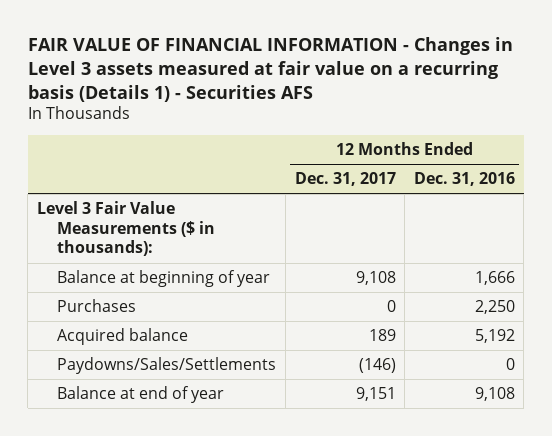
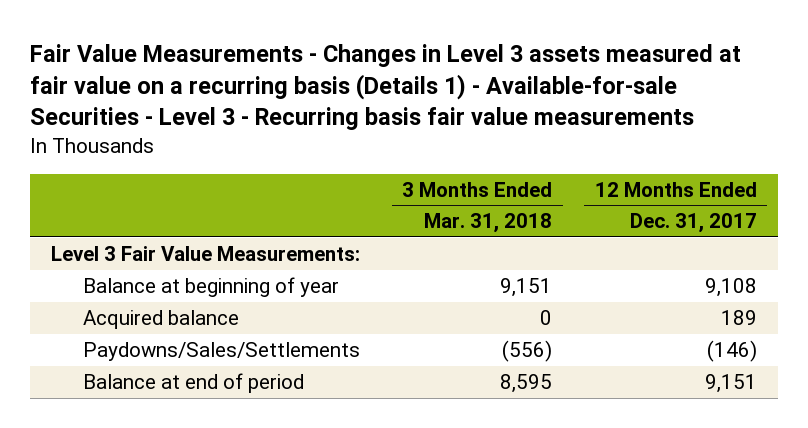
- FAIR VALUE OF FINANCIAL INFORMATION - Changes in Level 3 assets measured at fair value on a recurring basis (Details 1) - Securities AFS
+ Fair Value Measurements - Changes in Level 3 assets measured at fair value on a recurring basis (Details 1) - Available-for-sale Securities - Level 3 - Recurring basis fair value measurements
- | 12 Months Ended Dec. 31, 2017 | 12 Months Ended Dec. 31, 2016
+ | 3 Months Ended Mar. 31, 2018 | 12 Months Ended Dec. 31, 2017
- Level 3 Fair Value Measurements ($ in thousands):
+ Level 3 Fair Value Measurements:
- Purchases | 0 | 2,250
- Balance at end of year | 9,151 | 9,108
+ Balance at end of period | 8,595 | 9,151

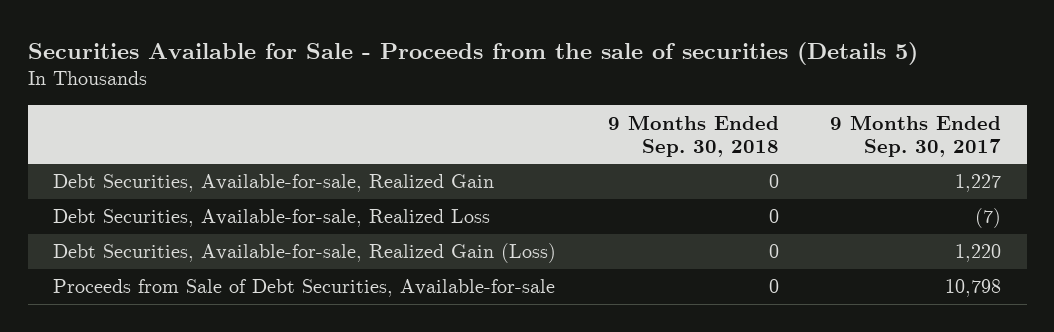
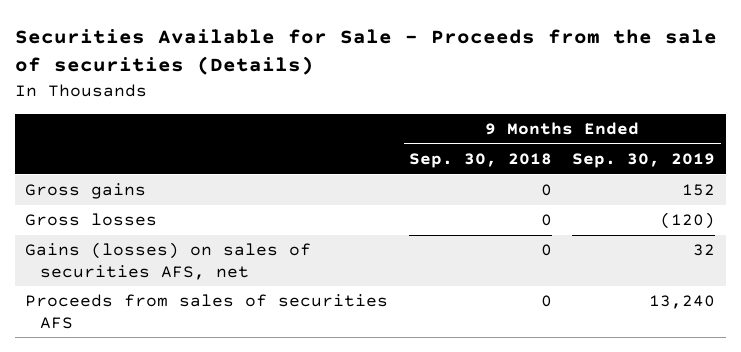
- Securities Available for Sale - Proceeds from the sale of securities (Details 5)
+ Securities Available for Sale - Proceeds from the sale of securities (Details)
- | 9 Months Ended Sep. 30, 2018 | 9 Months Ended Sep. 30, 2017
+ | 9 Months Ended Sep. 30, 2018 | 9 Months Ended Sep. 30, 2019
- Debt Securities, Available-for-sale, Realized Gain | 0 | 1,227
- Debt Securities, Available-for-sale, Realized Loss | 0 | (7)
- Debt Securities, Available-for-sale, Realized Gain (Loss) | 0 | 1,220
- Proceeds from Sale of Debt Securities, Available-for-sale | 0 | 10,798
+ Gross gains | 0 | 152
+ Gross losses | 0 | (120)
+ Gains (losses) on sales of securities AFS, net | 0 | 32
+ Proceeds from sales of securities AFS | 0 | 13,240

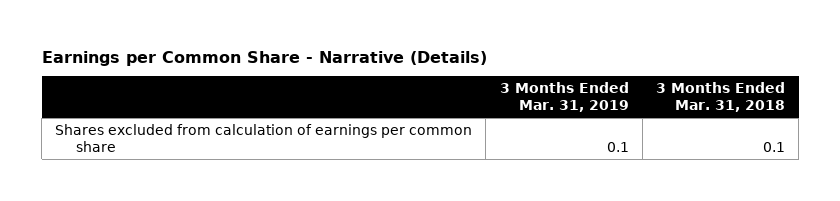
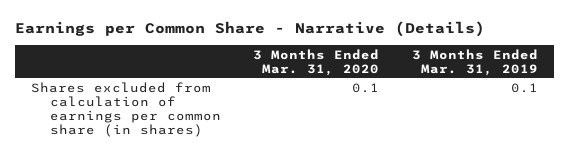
- | 3 Months Ended Mar. 31, 2019 | 3 Months Ended Mar. 31, 2018
+ | 3 Months Ended Mar. 31, 2020 | 3 Months Ended Mar. 31, 2019
- Shares excluded from calculation of earnings per common share | 0.1 | 0.1
+ Shares excluded from calculation of earnings per common share (in shares) | 0.1 | 0.1

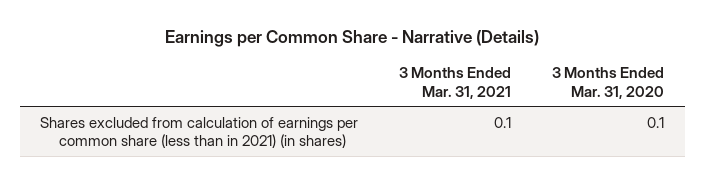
- | 3 Months Ended Mar. 31, 2020 | 3 Months Ended Mar. 31, 2019
+ | 3 Months Ended Mar. 31, 2021 | 3 Months Ended Mar. 31, 2020
- Shares excluded from calculation of earnings per common share (in shares) | 0.1 | 0.1
+ Shares excluded from calculation of earnings per common share (less than in 2021) (in shares) | 0.1 | 0.1

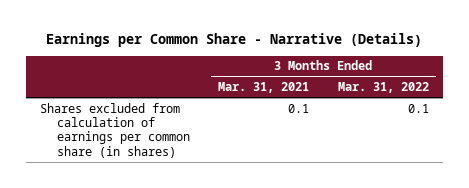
- | 3 Months Ended Mar. 31, 2021 | 3 Months Ended Mar. 31, 2020
+ | 3 Months Ended Mar. 31, 2021 | 3 Months Ended Mar. 31, 2022
- Shares excluded from calculation of earnings per common share (less than in 2021) (in shares) | 0.1 | 0.1
+ Shares excluded from calculation of earnings per common share (in shares) | 0.1 | 0.1

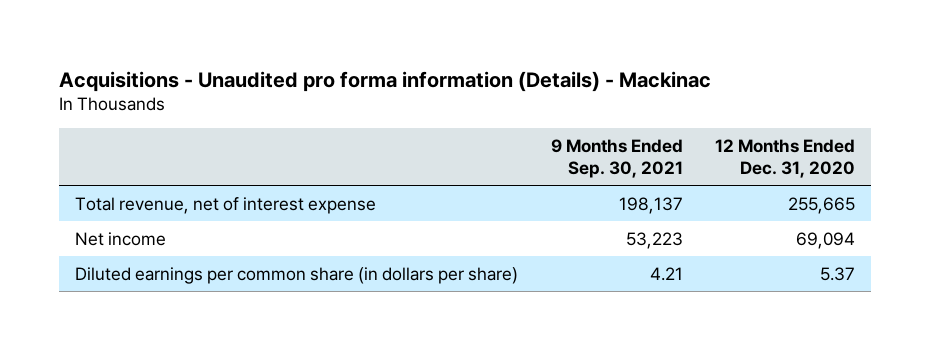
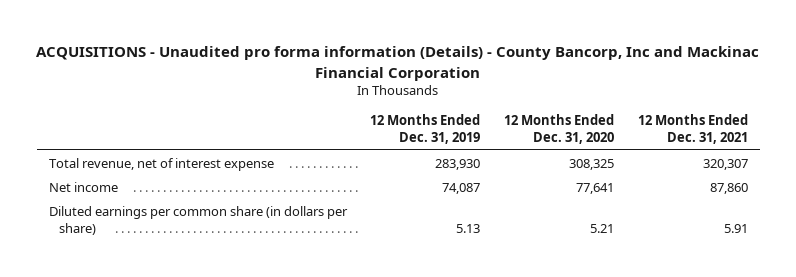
- Acquisitions - Unaudited pro forma information (Details) - Mackinac
+ ACQUISITIONS - Unaudited pro forma information (Details) - County Bancorp, Inc and Mackinac Financial Corporation
- | 9 Months Ended Sep. 30, 2021 | 12 Months Ended Dec. 31, 2020
+ | 12 Months Ended Dec. 31, 2019 | 12 Months Ended Dec. 31, 2020 | 12 Months Ended Dec. 31, 2021
- Total revenue, net of interest expense | 198,137 | 255,665
- Net income | 53,223 | 69,094
- Diluted earnings per common share (in dollars per share) | 4.21 | 5.37
+ Total revenue, net of interest expense | 283,930 | 308,325 | 320,307
+ Net income | 74,087 | 77,641 | 87,860
+ Diluted earnings per common share (in dollars per share) | 5.13 | 5.21 | 5.91

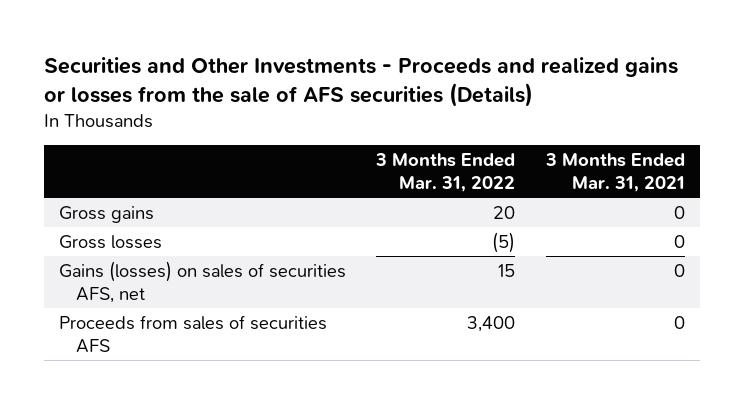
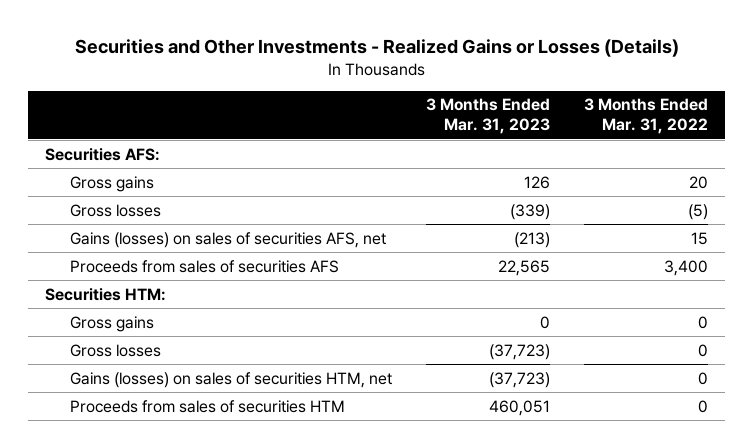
- Securities and Other Investments - Proceeds and realized gains or losses from the sale of AFS securities (Details)
+ Securities and Other Investments - Realized Gains or Losses (Details)
- | 3 Months Ended Mar. 31, 2022 | 3 Months Ended Mar. 31, 2021
+ | 3 Months Ended Mar. 31, 2023 | 3 Months Ended Mar. 31, 2022
+ Securities AFS:
+ Securities HTM:
+ Gross gains | 0 | 0
+ Gross losses | (37,723) | 0
+ Gains (losses) on sales of securities HTM, net | (37,723) | 0
+ Proceeds from sales of securities HTM | 460,051 | 0

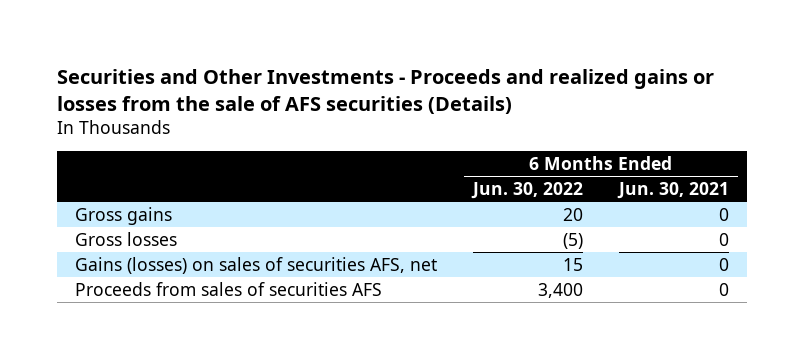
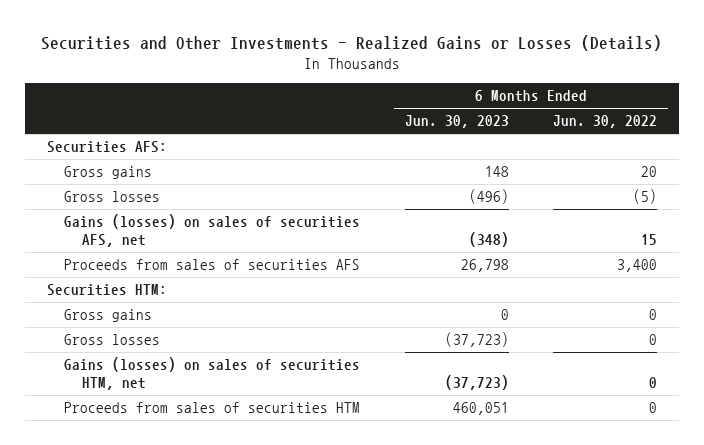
- Securities and Other Investments - Proceeds and realized gains or losses from the sale of AFS securities (Details)
+ Securities and Other Investments - Realized Gains or Losses (Details)
- | 6 Months Ended Jun. 30, 2022 | 6 Months Ended Jun. 30, 2021
+ | 6 Months Ended Jun. 30, 2023 | 6 Months Ended Jun. 30, 2022
+ Securities AFS:
+ Securities HTM:
+ Gross gains | 0 | 0
+ Gross losses | (37,723) | 0
+ Gains (losses) on sales of securities HTM, net | (37,723) | 0
+ Proceeds from sales of securities HTM | 460,051 | 0

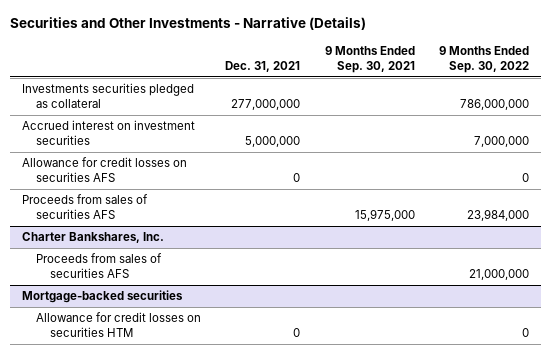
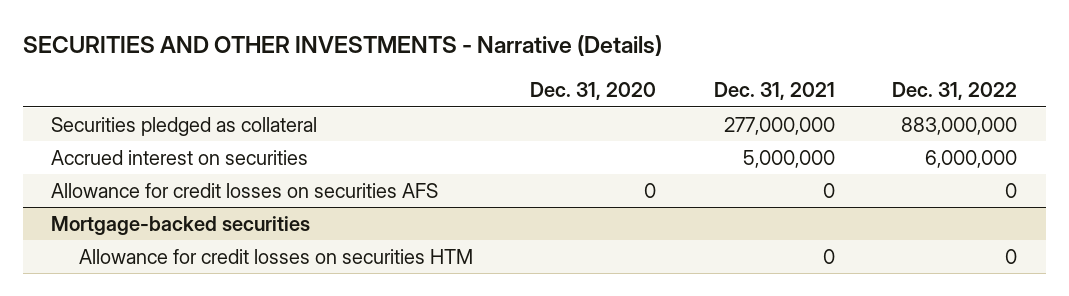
- Securities and Other Investments - Narrative (Details)
+ SECURITIES AND OTHER INVESTMENTS - Narrative (Details)
- | Dec. 31, 2021 | 9 Months Ended Sep. 30, 2021 | 9 Months Ended Sep. 30, 2022
+ | Dec. 31, 2020 | Dec. 31, 2021 | Dec. 31, 2022
- Investments securities pledged as collateral | 277,000,000 | | 786,000,000
- Accrued interest on investment securities | 5,000,000 | | 7,000,000
+ Securities pledged as collateral | | 277,000,000 | 883,000,000
+ Accrued interest on securities | | 5,000,000 | 6,000,000
- Proceeds from sales of securities AFS | | 15,975,000 | 23,984,000
- Charter Bankshares, Inc.
- Proceeds from sales of securities AFS | | | 21,000,000

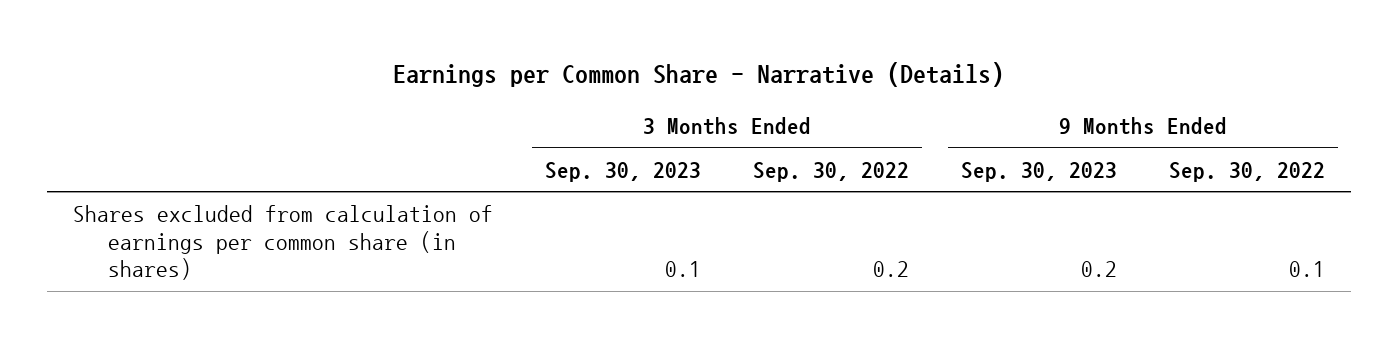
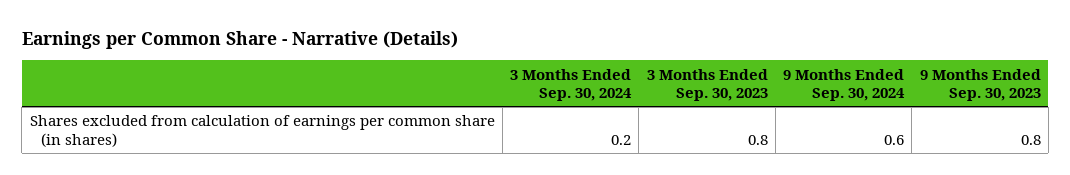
- | 3 Months Ended Sep. 30, 2023 | 3 Months Ended Sep. 30, 2022 | 9 Months Ended Sep. 30, 2023 | 9 Months Ended Sep. 30, 2022
+ | 3 Months Ended Sep. 30, 2024 | 3 Months Ended Sep. 30, 2023 | 9 Months Ended Sep. 30, 2024 | 9 Months Ended Sep. 30, 2023
- Shares excluded from calculation of earnings per common share (in shares) | 0.1 | 0.2 | 0.2 | 0.1
+ Shares excluded from calculation of earnings per common share (in shares) | 0.2 | 0.8 | 0.6 | 0.8

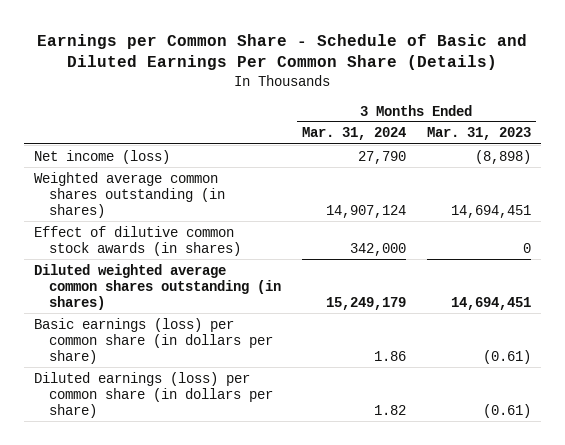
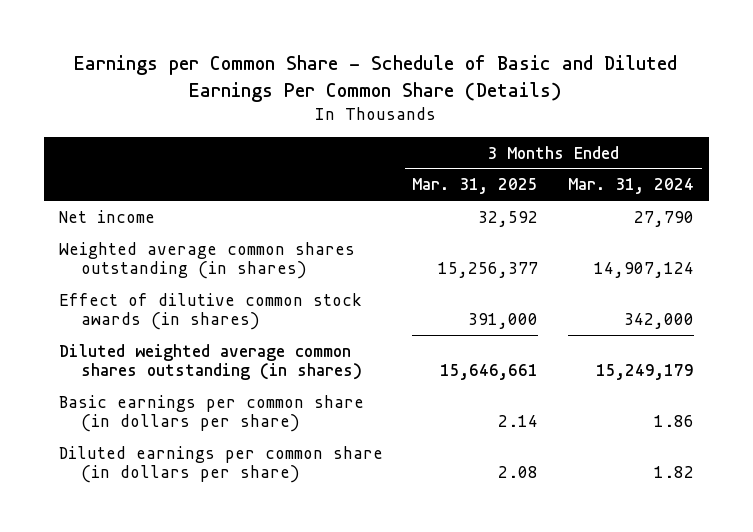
- | 3 Months Ended Mar. 31, 2024 | 3 Months Ended Mar. 31, 2023
+ | 3 Months Ended Mar. 31, 2025 | 3 Months Ended Mar. 31, 2024
- Net income (loss) | 27,790 | (8,898)
+ Net income | 32,592 | 27,790
- Basic earnings (loss) per common share (in dollars per share) | 1.86 | (0.61)
- Diluted earnings (loss) per common share (in dollars per share) | 1.82 | (0.61)
+ Basic earnings per common share (in dollars per share) | 2.14 | 1.86
+ Diluted earnings per common share (in dollars per share) | 2.08 | 1.82

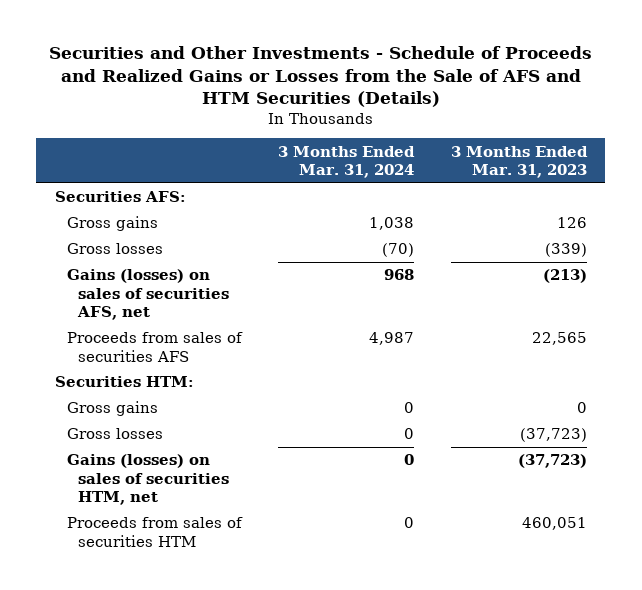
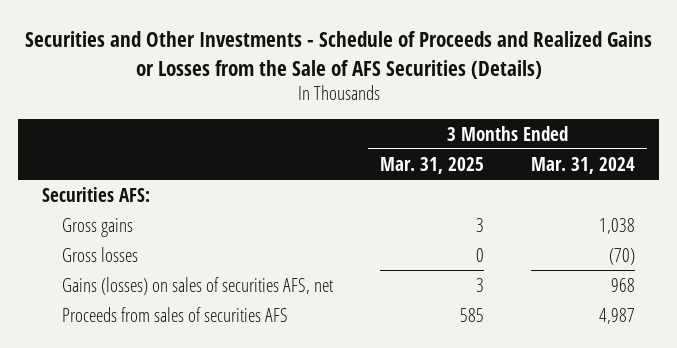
- Securities and Other Investments - Schedule of Proceeds and Realized Gains or Losses from the Sale of AFS and HTM Securities (Details)
+ Securities and Other Investments - Schedule of Proceeds and Realized Gains or Losses from the Sale of AFS Securities (Details)
- | 3 Months Ended Mar. 31, 2024 | 3 Months Ended Mar. 31, 2023
+ | 3 Months Ended Mar. 31, 2025 | 3 Months Ended Mar. 31, 2024
- Securities HTM:
- Gross gains | 0 | 0
- Gross losses | 0 | (37,723)
- Gains (losses) on sales of securities HTM, net | 0 | (37,723)
- Proceeds from sales of securities HTM | 0 | 460,051

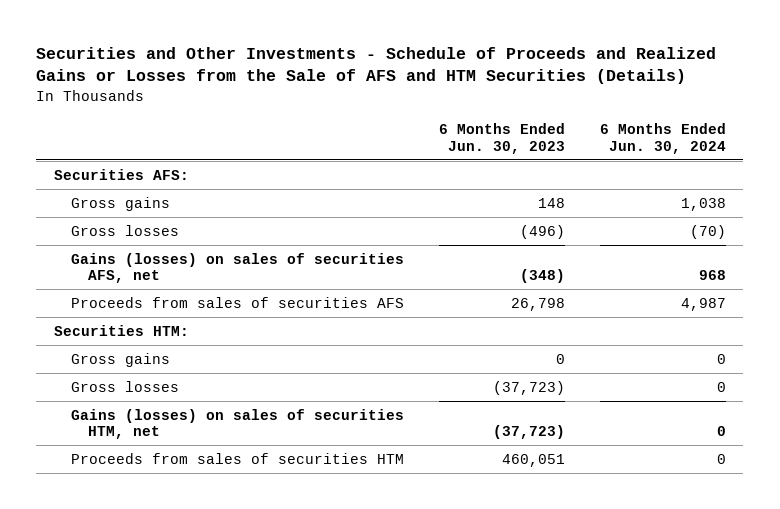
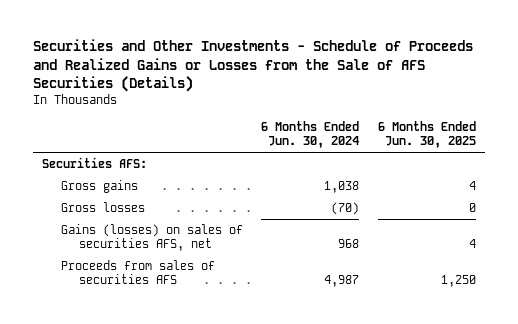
- Securities and Other Investments - Schedule of Proceeds and Realized Gains or Losses from the Sale of AFS and HTM Securities (Details)
+ Securities and Other Investments - Schedule of Proceeds and Realized Gains or Losses from the Sale of AFS Securities (Details)
- | 6 Months Ended Jun. 30, 2023 | 6 Months Ended Jun. 30, 2024
+ | 6 Months Ended Jun. 30, 2024 | 6 Months Ended Jun. 30, 2025
- Securities HTM:
- Gross gains | 0 | 0
- Gross losses | (37,723) | 0
- Gains (losses) on sales of securities HTM, net | (37,723) | 0
- Proceeds from sales of securities HTM | 460,051 | 0

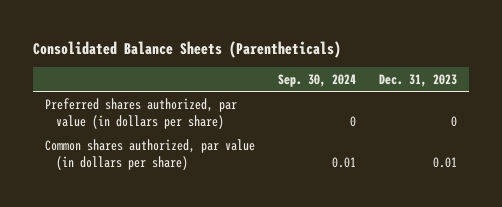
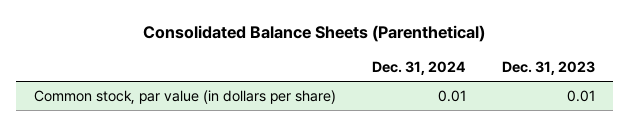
- Consolidated Balance Sheets (Parentheticals)
+ Consolidated Balance Sheets (Parenthetical)
- | Sep. 30, 2024 | Dec. 31, 2023
+ | Dec. 31, 2024 | Dec. 31, 2023
- Preferred shares authorized, par value (in dollars per share) | 0 | 0
- Common shares authorized, par value (in dollars per share) | 0.01 | 0.01
+ Common stock, par value (in dollars per share) | 0.01 | 0.01

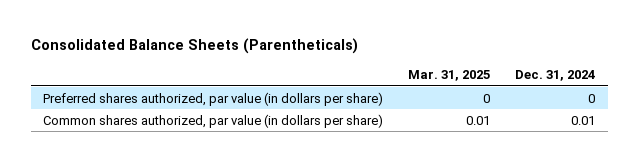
- Consolidated Balance Sheets (Parenthetical)
+ Consolidated Balance Sheets (Parentheticals)
- | Dec. 31, 2024 | Dec. 31, 2023
+ | Mar. 31, 2025 | Dec. 31, 2024
- Common stock, par value (in dollars per share) | 0.01 | 0.01
+ Preferred shares authorized, par value (in dollars per share) | 0 | 0
+ Common shares authorized, par value (in dollars per share) | 0.01 | 0.01

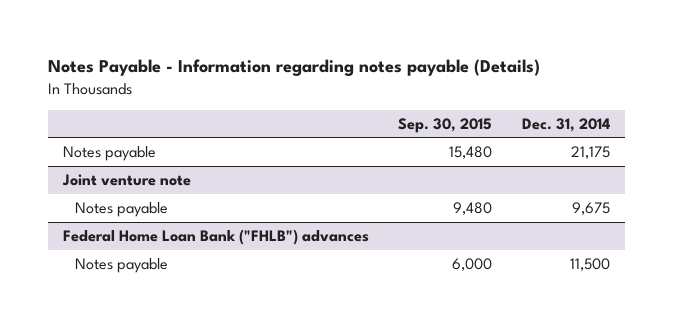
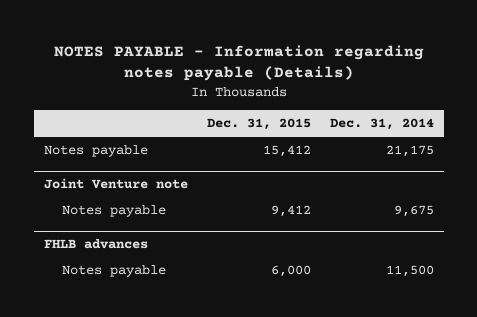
- Notes Payable - Information regarding notes payable (Details)
+ NOTES PAYABLE - Information regarding notes payable (Details)
- | Sep. 30, 2015 | Dec. 31, 2014
+ | Dec. 31, 2015 | Dec. 31, 2014
- Joint venture note
+ Joint Venture note
- Federal Home Loan Bank ("FHLB") advances
+ FHLB advances

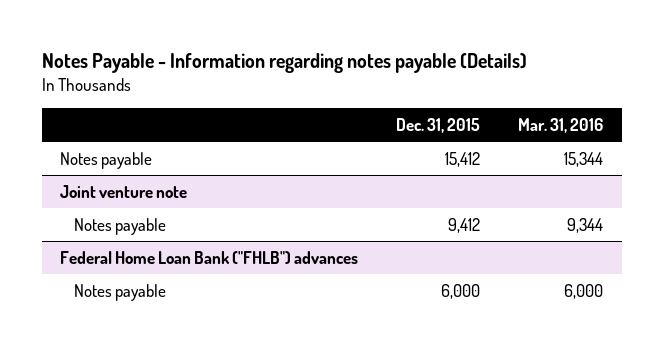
- NOTES PAYABLE - Information regarding notes payable (Details)
+ Notes Payable - Information regarding notes payable (Details)
- | Dec. 31, 2015 | Dec. 31, 2014
+ | Dec. 31, 2015 | Mar. 31, 2016
- Joint Venture note
+ Joint venture note
- FHLB advances
+ Federal Home Loan Bank ("FHLB") advances

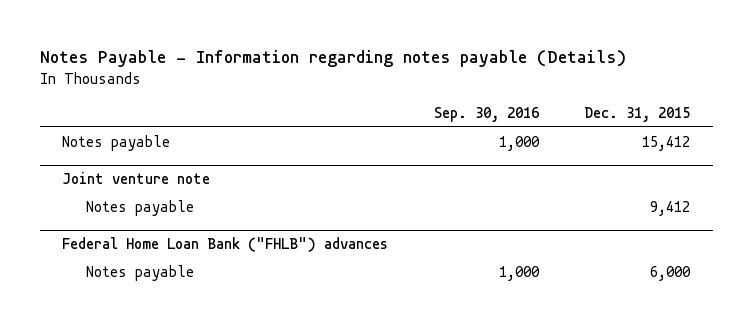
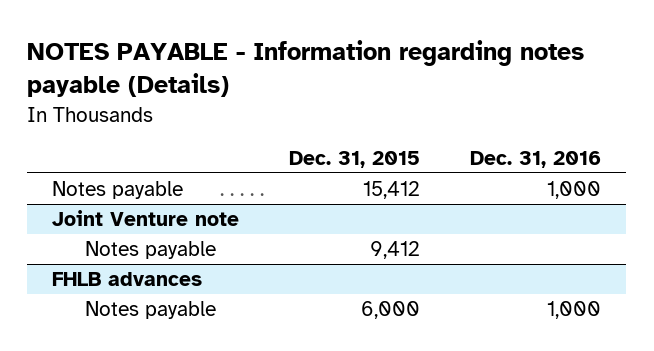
- Notes Payable - Information regarding notes payable (Details)
+ NOTES PAYABLE - Information regarding notes payable (Details)
- | Sep. 30, 2016 | Dec. 31, 2015
+ | Dec. 31, 2015 | Dec. 31, 2016
- Joint venture note
+ Joint Venture note
- Federal Home Loan Bank ("FHLB") advances
+ FHLB advances

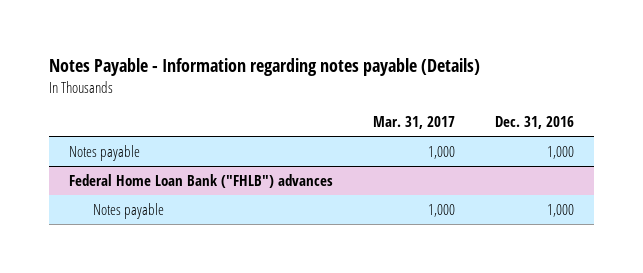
- NOTES PAYABLE - Information regarding notes payable (Details)
+ Notes Payable - Information regarding notes payable (Details)
- | Dec. 31, 2015 | Dec. 31, 2016
+ | Mar. 31, 2017 | Dec. 31, 2016
- Joint Venture note
- Notes payable | 9,412 |
- FHLB advances
+ Federal Home Loan Bank ("FHLB") advances

